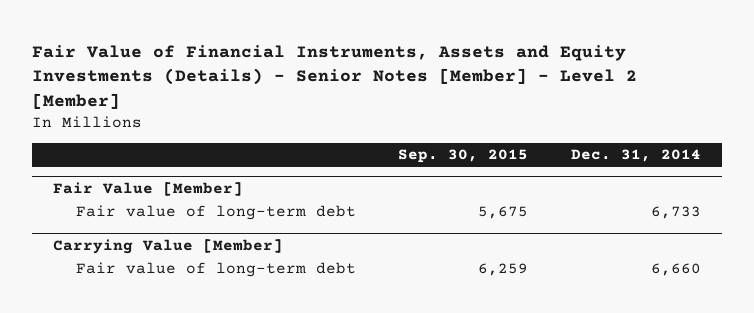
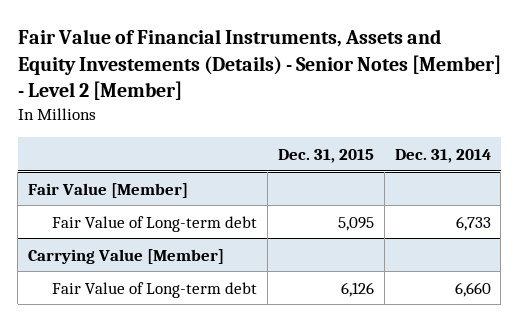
- Fair Value of Financial Instruments, Assets and Equity Investments (Details) - Senior Notes [Member] - Level 2 [Member]
+ Fair Value of Financial Instruments, Assets and Equity Investements (Details) - Senior Notes [Member] - Level 2 [Member]
- | Sep. 30, 2015 | Dec. 31, 2014
+ | Dec. 31, 2015 | Dec. 31, 2014
@ Fair Value [Member]
- Fair value of long-term debt | 5,675 | 6,733
+ Fair Value of Long-term debt | 5,095 | 6,733
@ Carrying Value [Member]
- Fair value of long-term debt | 6,259 | 6,660
+ Fair Value of Long-term debt | 6,126 | 6,660

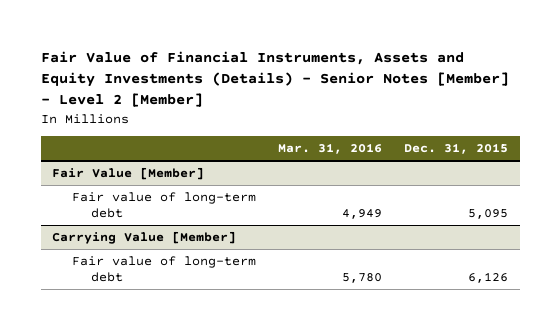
- Fair Value of Financial Instruments, Assets and Equity Investements (Details) - Senior Notes [Member] - Level 2 [Member]
+ Fair Value of Financial Instruments, Assets and Equity Investments (Details) - Senior Notes [Member] - Level 2 [Member]
- | Dec. 31, 2015 | Dec. 31, 2014
+ | Mar. 31, 2016 | Dec. 31, 2015
@ Fair Value [Member]
- Fair Value of Long-term debt | 5,095 | 6,733
+ Fair value of long-term debt | 4,949 | 5,095
@ Carrying Value [Member]
- Fair Value of Long-term debt | 6,126 | 6,660
+ Fair value of long-term debt | 5,780 | 6,126

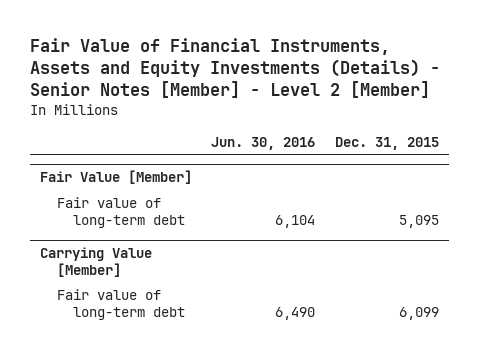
- | Mar. 31, 2016 | Dec. 31, 2015
+ | Jun. 30, 2016 | Dec. 31, 2015
@ Carrying Value [Member]
- Fair value of long-term debt | 5,780 | 6,126
+ Fair value of long-term debt | 6,490 | 6,099

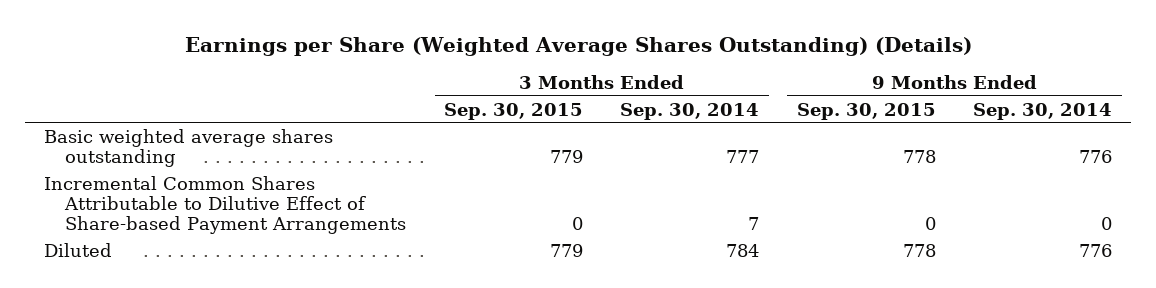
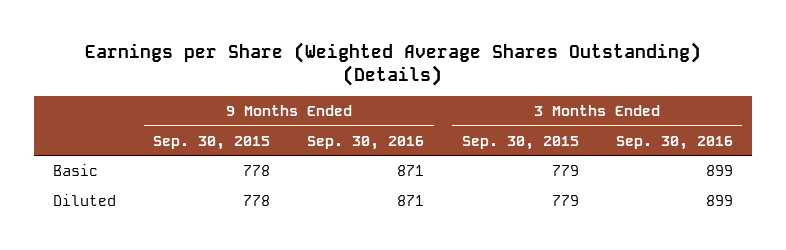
- | 3 Months Ended Sep. 30, 2015 | 3 Months Ended Sep. 30, 2014 | 9 Months Ended Sep. 30, 2015 | 9 Months Ended Sep. 30, 2014
+ | 9 Months Ended Sep. 30, 2015 | 9 Months Ended Sep. 30, 2016 | 3 Months Ended Sep. 30, 2015 | 3 Months Ended Sep. 30, 2016
- Basic weighted average shares outstanding | 779 | 777 | 778 | 776
- Incremental Common Shares Attributable to Dilutive Effect of Share-based Payment Arrangements | 0 | 7 | 0 | 0
+ Basic | 778 | 871 | 779 | 899

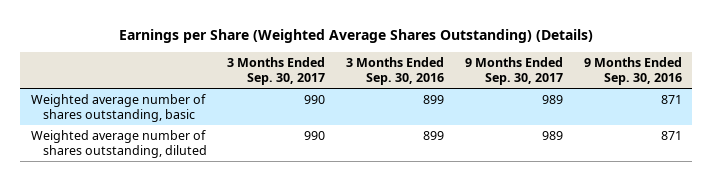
- | 9 Months Ended Sep. 30, 2015 | 9 Months Ended Sep. 30, 2016 | 3 Months Ended Sep. 30, 2015 | 3 Months Ended Sep. 30, 2016
+ | 3 Months Ended Sep. 30, 2017 | 3 Months Ended Sep. 30, 2016 | 9 Months Ended Sep. 30, 2017 | 9 Months Ended Sep. 30, 2016
- Basic | 778 | 871 | 779 | 899
- Diluted | 778 | 871 | 779 | 899
+ Weighted average number of shares outstanding, basic | 990 | 899 | 989 | 871
+ Weighted average number of shares outstanding, diluted | 990 | 899 | 989 | 871

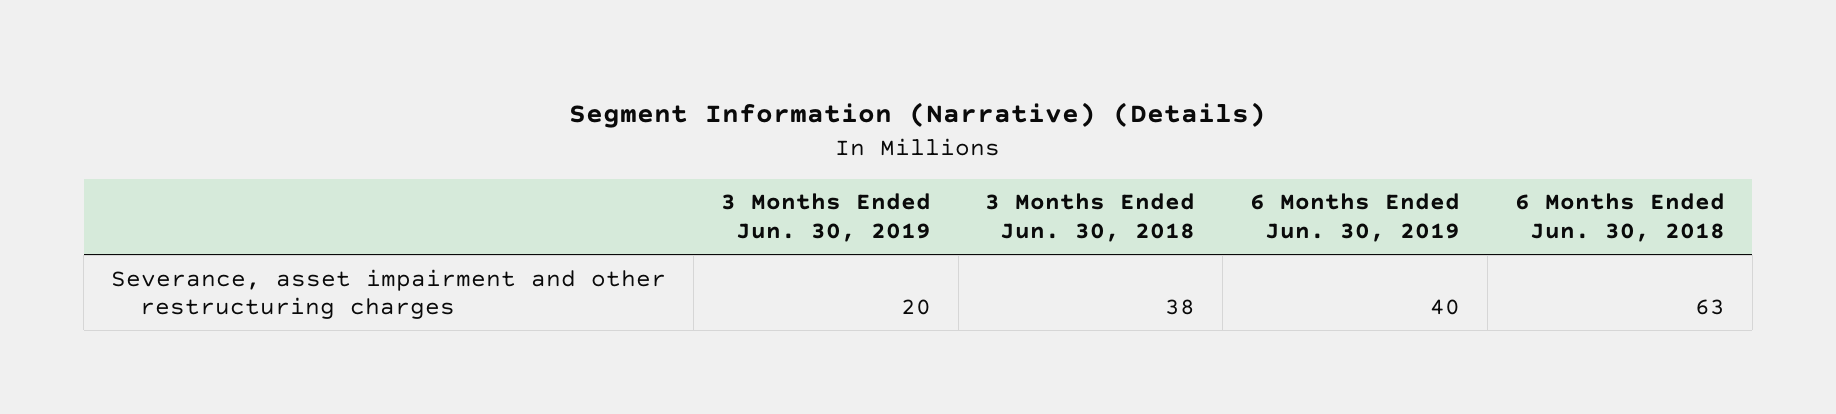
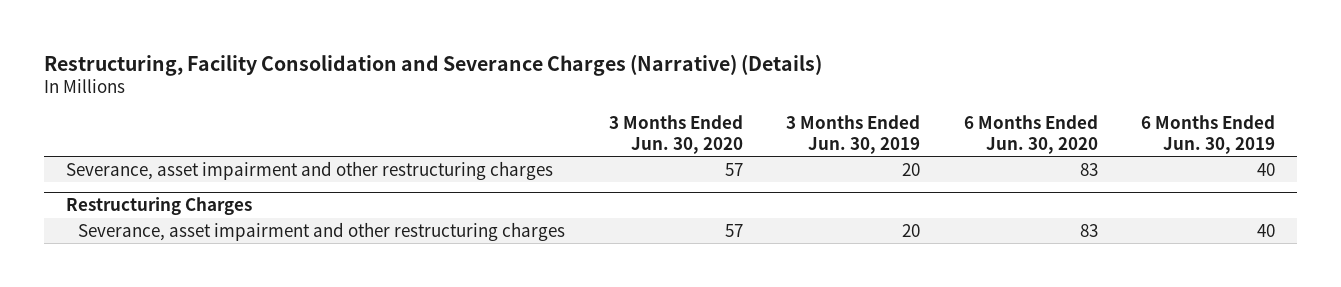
- Segment Information (Narrative) (Details)
+ Restructuring, Facility Consolidation and Severance Charges (Narrative) (Details)
- | 3 Months Ended Jun. 30, 2019 | 3 Months Ended Jun. 30, 2018 | 6 Months Ended Jun. 30, 2019 | 6 Months Ended Jun. 30, 2018
+ | 3 Months Ended Jun. 30, 2020 | 3 Months Ended Jun. 30, 2019 | 6 Months Ended Jun. 30, 2020 | 6 Months Ended Jun. 30, 2019
+ Restructuring Charges
+ Severance, asset impairment and other restructuring charges | 57 | 20 | 83 | 40

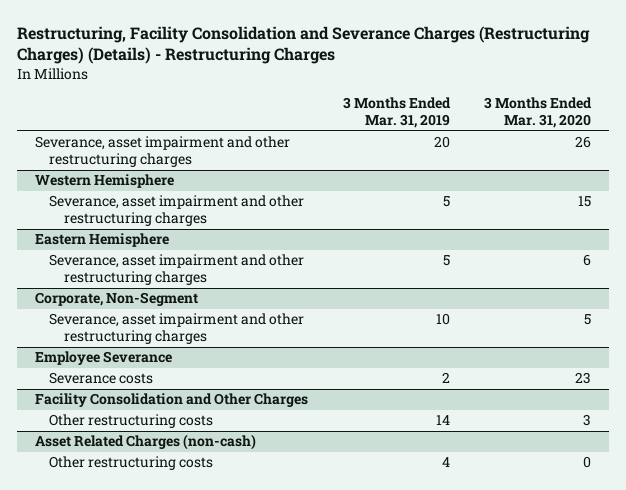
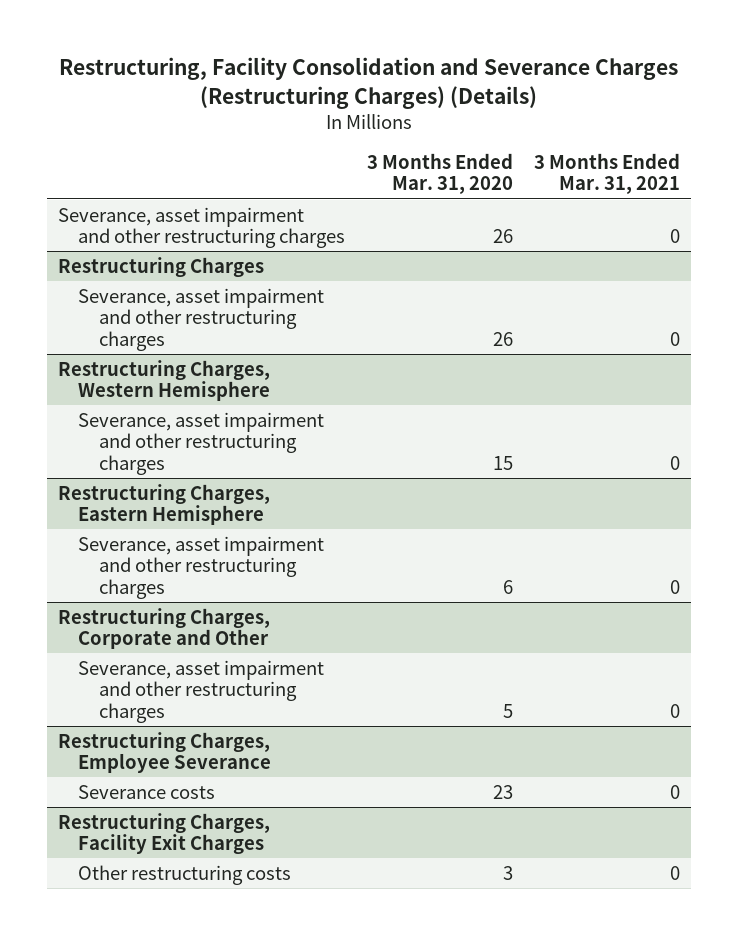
- Restructuring, Facility Consolidation and Severance Charges (Restructuring Charges) (Details) - Restructuring Charges
+ Restructuring, Facility Consolidation and Severance Charges (Restructuring Charges) (Details)
- | 3 Months Ended Mar. 31, 2019 | 3 Months Ended Mar. 31, 2020
+ | 3 Months Ended Mar. 31, 2020 | 3 Months Ended Mar. 31, 2021
- Western Hemisphere
+ Restructuring Charges
+ Severance, asset impairment and other restructuring charges | 26 | 0
+ Restructuring Charges, Western Hemisphere
- Eastern Hemisphere
+ Restructuring Charges, Eastern Hemisphere
- Corporate, Non-Segment
+ Restructuring Charges, Corporate and Other
- Employee Severance
+ Restructuring Charges, Employee Severance
- Facility Consolidation and Other Charges
+ Restructuring Charges, Facility Exit Charges
- Asset Related Charges (non-cash)
- Other restructuring costs | 4 | 0

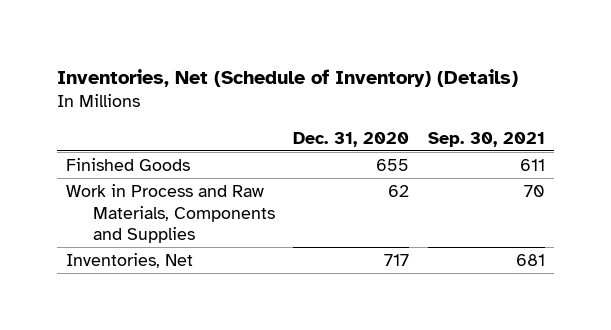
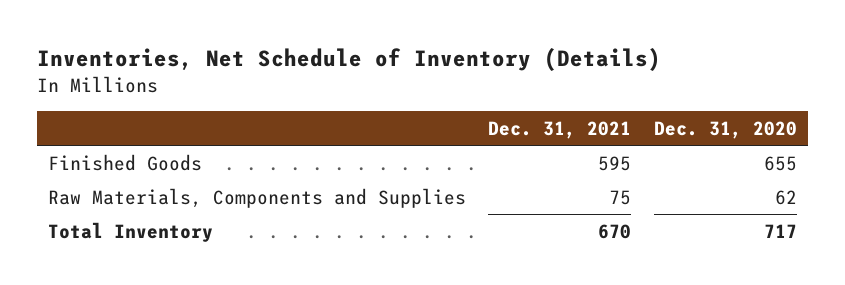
- Inventories, Net (Schedule of Inventory) (Details)
+ Inventories, Net Schedule of Inventory (Details)
- | Dec. 31, 2020 | Sep. 30, 2021
+ | Dec. 31, 2021 | Dec. 31, 2020
- Work in Process and Raw Materials, Components and Supplies | 62 | 70
- Inventories, Net | 717 | 681
+ Raw Materials, Components and Supplies | 75 | 62
+ Total Inventory | 670 | 717

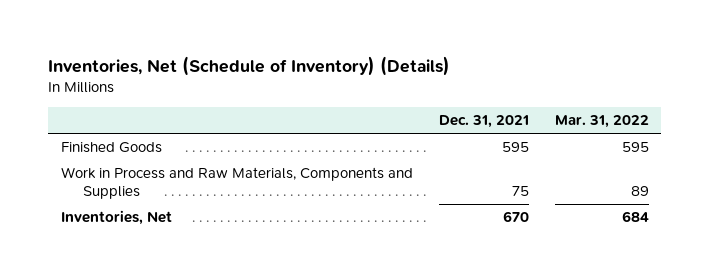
- Inventories, Net Schedule of Inventory (Details)
+ Inventories, Net (Schedule of Inventory) (Details)
- | Dec. 31, 2021 | Dec. 31, 2020
+ | Dec. 31, 2021 | Mar. 31, 2022
- Raw Materials, Components and Supplies | 75 | 62
- Total Inventory | 670 | 717
+ Work in Process and Raw Materials, Components and Supplies | 75 | 89
+ Inventories, Net | 670 | 684

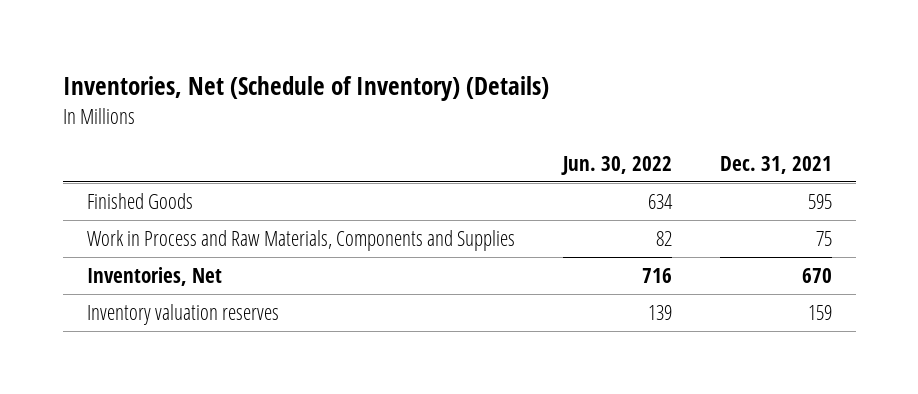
- | Dec. 31, 2021 | Mar. 31, 2022
+ | Jun. 30, 2022 | Dec. 31, 2021
+ Inventory valuation reserves | 139 | 159

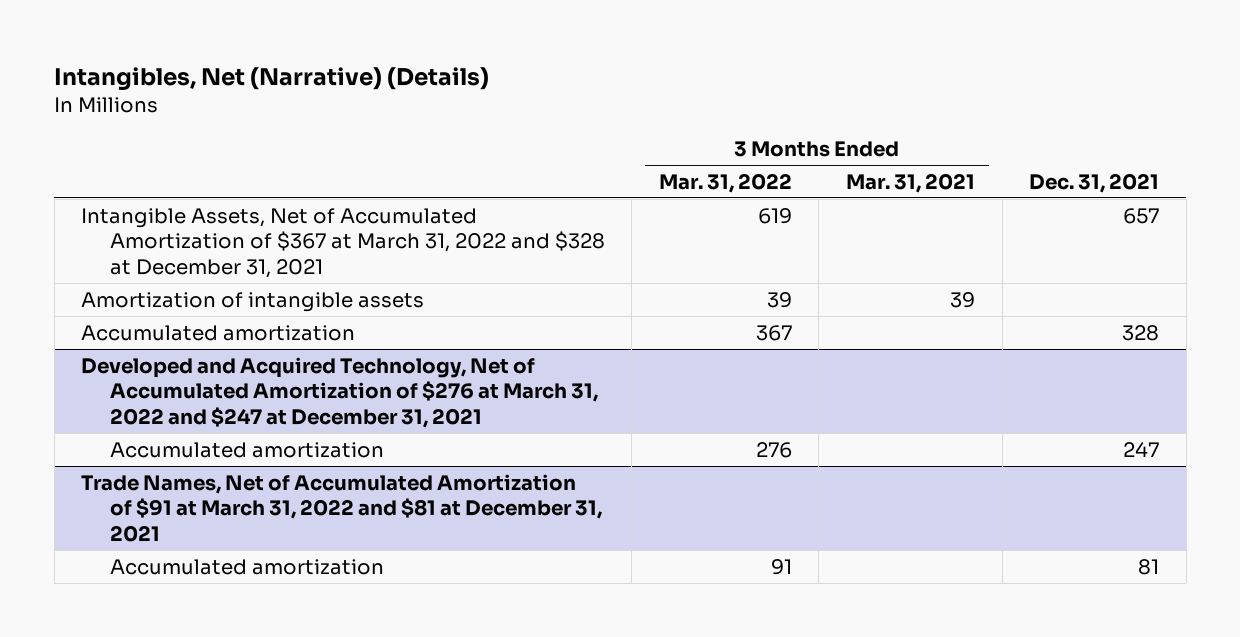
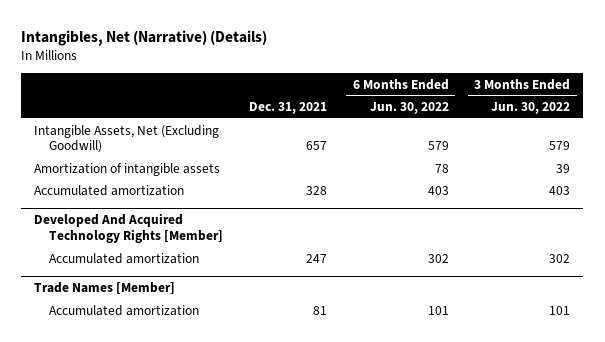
- | 3 Months Ended Mar. 31, 2022 | 3 Months Ended Mar. 31, 2021 | Dec. 31, 2021
+ | Dec. 31, 2021 | 6 Months Ended Jun. 30, 2022 | 3 Months Ended Jun. 30, 2022
- Intangible Assets, Net of Accumulated Amortization of $367 at March 31, 2022 and $328 at December 31, 2021 | 619 | | 657
+ Intangible Assets, Net (Excluding Goodwill) | 657 | 579 | 579
- Developed and Acquired Technology, Net of Accumulated Amortization of $276 at March 31, 2022 and $247 at December 31, 2021
+ Developed And Acquired Technology Rights [Member]
- Trade Names, Net of Accumulated Amortization of $91 at March 31, 2022 and $81 at December 31, 2021
+ Trade Names [Member]

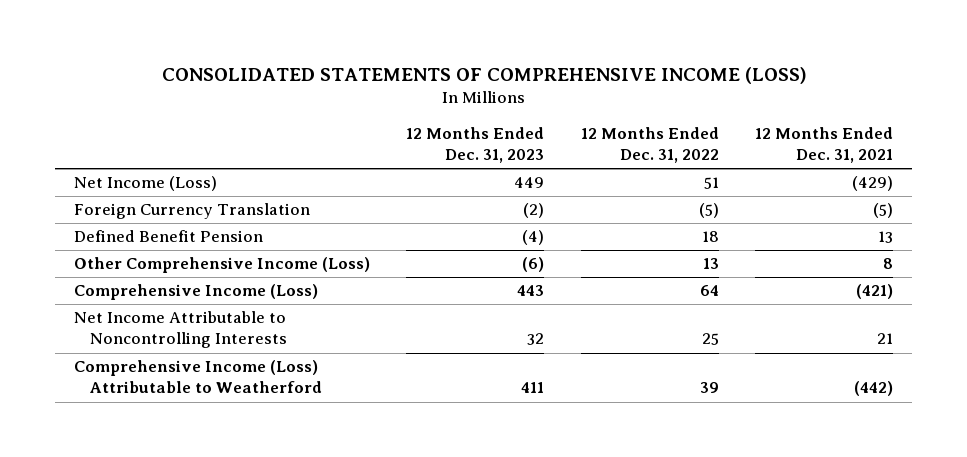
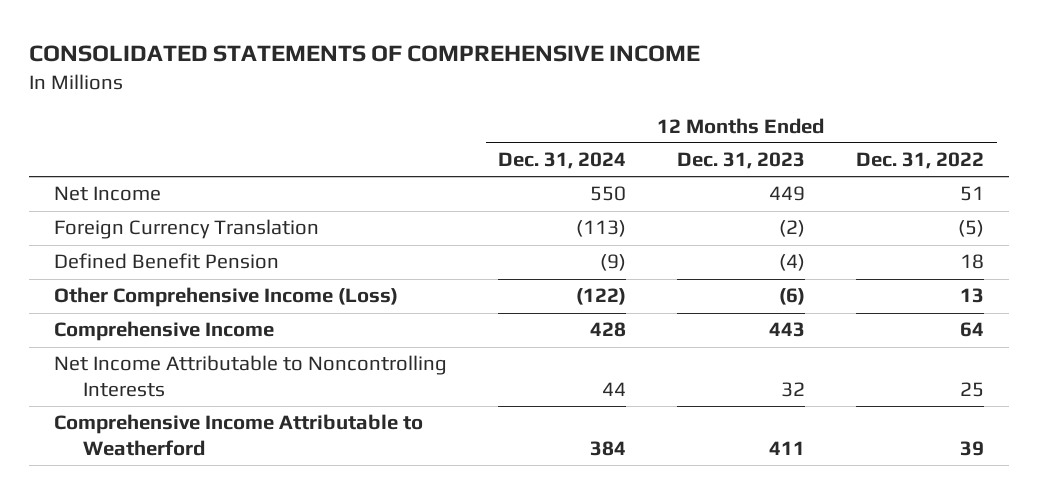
- CONSOLIDATED STATEMENTS OF COMPREHENSIVE INCOME (LOSS)
+ CONSOLIDATED STATEMENTS OF COMPREHENSIVE INCOME
- | 12 Months Ended Dec. 31, 2023 | 12 Months Ended Dec. 31, 2022 | 12 Months Ended Dec. 31, 2021
+ | 12 Months Ended Dec. 31, 2024 | 12 Months Ended Dec. 31, 2023 | 12 Months Ended Dec. 31, 2022
- Net Income (Loss) | 449 | 51 | (429)
+ Net Income | 550 | 449 | 51
- Comprehensive Income (Loss) | 443 | 64 | (421)
+ Comprehensive Income | 428 | 443 | 64
- Comprehensive Income (Loss) Attributable to Weatherford | 411 | 39 | (442)
+ Comprehensive Income Attributable to Weatherford | 384 | 411 | 39

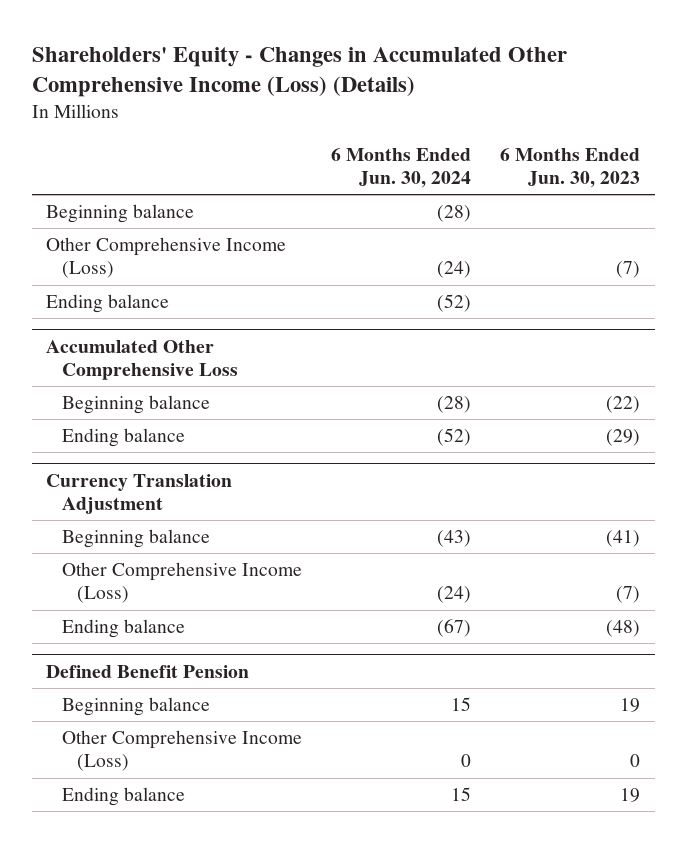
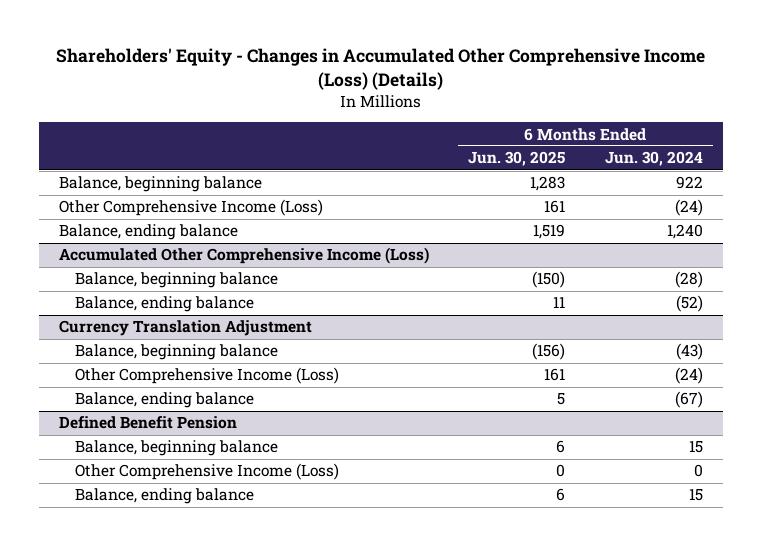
- | 6 Months Ended Jun. 30, 2024 | 6 Months Ended Jun. 30, 2023
+ | 6 Months Ended Jun. 30, 2025 | 6 Months Ended Jun. 30, 2024
- Beginning balance | (28) |
+ Balance, beginning balance | 1,283 | 922
- Ending balance | (52) |
- Accumulated Other Comprehensive Loss
- Beginning balance | (28) | (22)
- Ending balance | (52) | (29)
+ Balance, ending balance | 1,519 | 1,240
+ Accumulated Other Comprehensive Income (Loss)
+ Balance, beginning balance | (150) | (28)
+ Balance, ending balance | 11 | (52)
@ Currency Translation Adjustment
- Beginning balance | (43) | (41)
+ Balance, beginning balance | (156) | (43)
- Ending balance | (67) | (48)
+ Balance, ending balance | 5 | (67)
@ Defined Benefit Pension
- Beginning balance | 15 | 19
+ Balance, beginning balance | 6 | 15
- Ending balance | 15 | 19
+ Balance, ending balance | 6 | 15

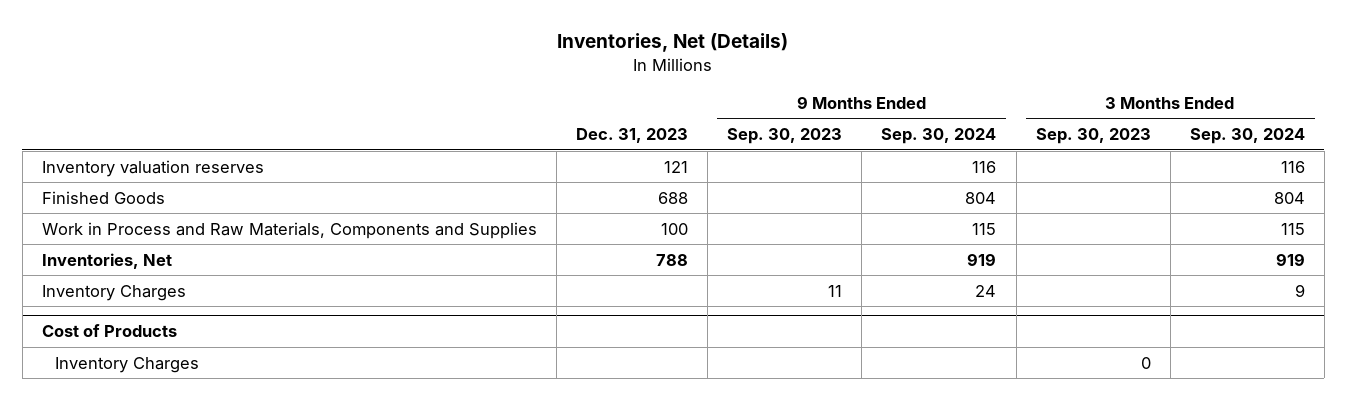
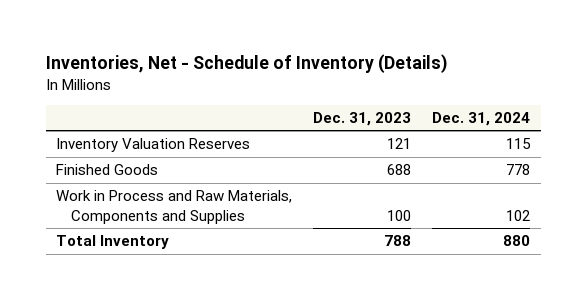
- Inventories, Net (Details)
+ Inventories, Net - Schedule of Inventory (Details)
- | Dec. 31, 2023 | 9 Months Ended Sep. 30, 2023 | 9 Months Ended Sep. 30, 2024 | 3 Months Ended Sep. 30, 2023 | 3 Months Ended Sep. 30, 2024
+ | Dec. 31, 2023 | Dec. 31, 2024
- Inventory valuation reserves | 121 | | 116 | | 116
+ Inventory Valuation Reserves | 121 | 115
- Inventories, Net | 788 | | 919 | | 919
- Inventory Charges | | 11 | 24 | | 9
- Cost of Products
- Inventory Charges | | | | 0 |
+ Total Inventory | 788 | 880

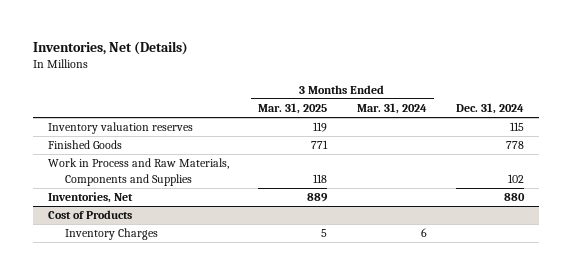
- Inventories, Net - Schedule of Inventory (Details)
+ Inventories, Net (Details)
- | Dec. 31, 2023 | Dec. 31, 2024
+ | 3 Months Ended Mar. 31, 2025 | 3 Months Ended Mar. 31, 2024 | Dec. 31, 2024
- Inventory Valuation Reserves | 121 | 115
+ Inventory valuation reserves | 119 | | 115
- Total Inventory | 788 | 880
+ Inventories, Net | 889 | | 880
+ Cost of Products
+ Inventory Charges | 5 | 6 |

